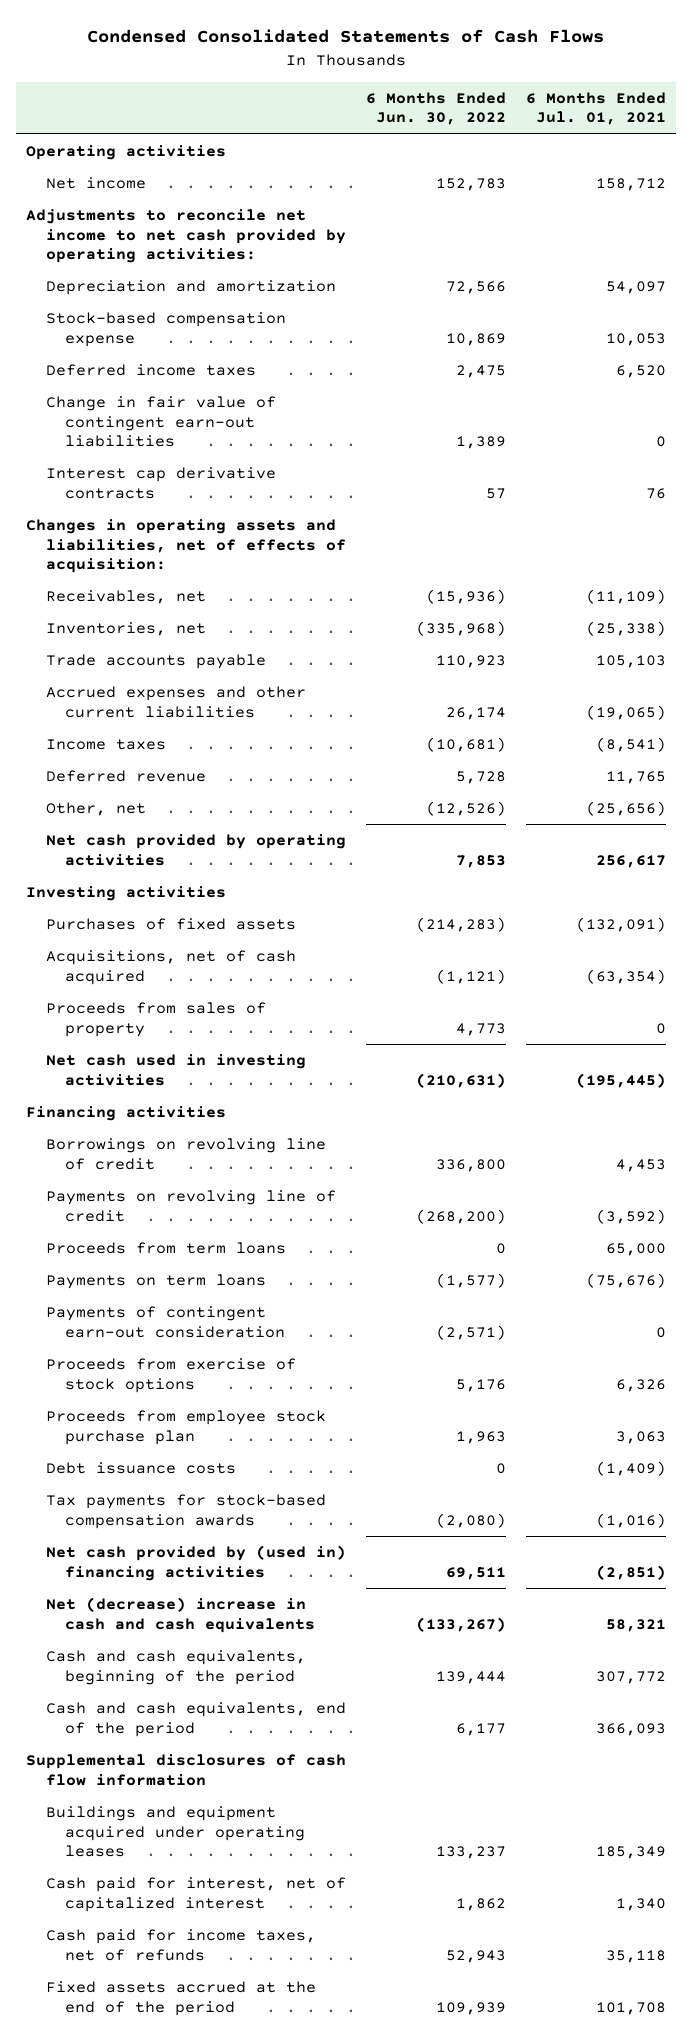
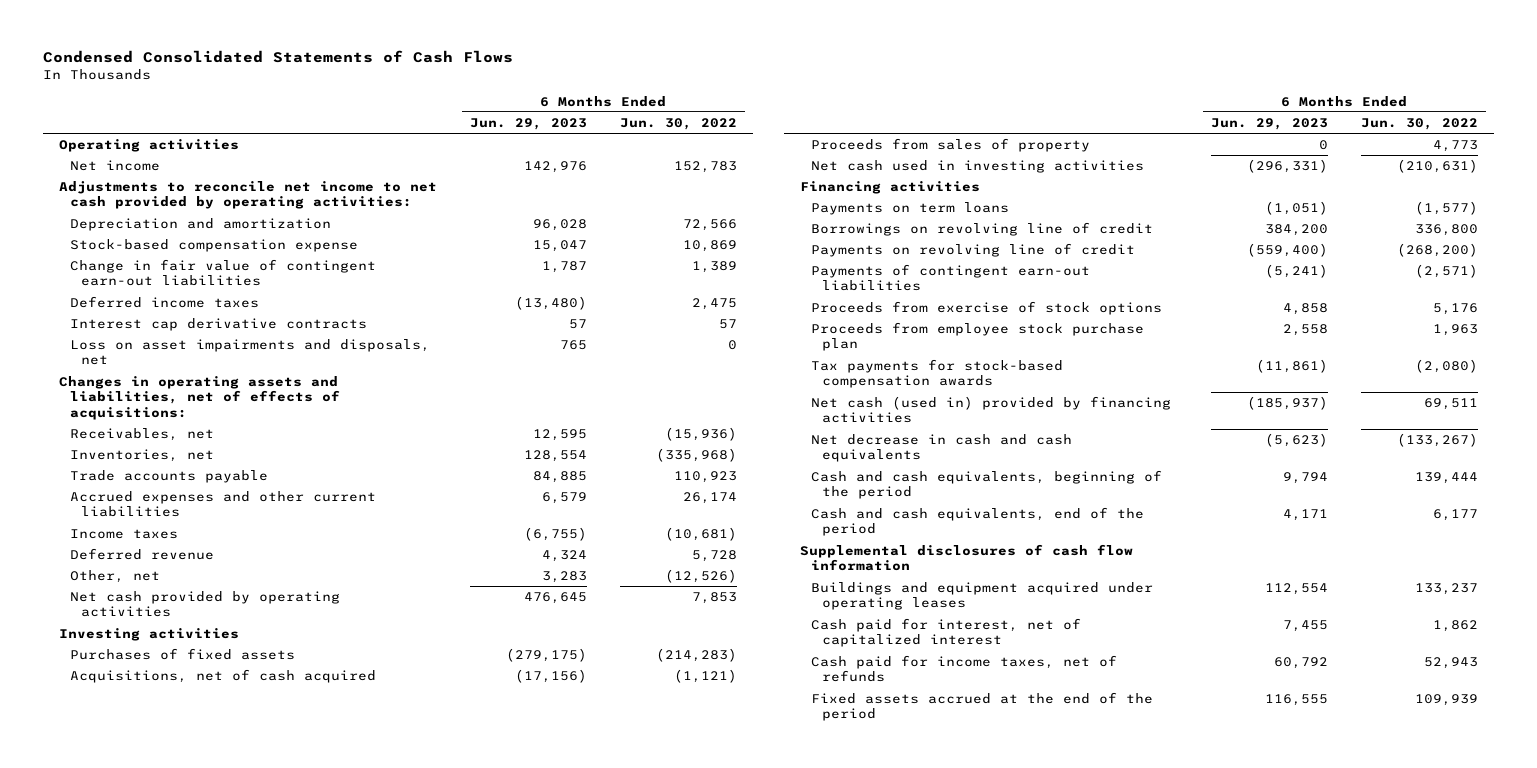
- | 6 Months Ended Jun. 30, 2022 | 6 Months Ended Jul. 01, 2021
+ | 6 Months Ended Jun. 29, 2023 | 6 Months Ended Jun. 30, 2022
moved down: Deferred income taxes | (13,480) | 2,475
- Changes in operating assets and liabilities, net of effects of acquisition:
+ Loss on asset impairments and disposals, net | 765 | 0
+ Changes in operating assets and liabilities, net of effects of acquisitions:
moved up: Payments on term loans | (1,051) | (1,577)
- Proceeds from term loans | 0 | 65,000
- Payments of contingent earn-out consideration | (2,571) | 0
+ Payments of contingent earn-out liabilities | (5,241) | (2,571)
- Debt issuance costs | 0 | (1,409)
- Net cash provided by (used in) financing activities | 69,511 | (2,851)
- Net (decrease) increase in cash and cash equivalents | (133,267) | 58,321
+ Net cash (used in) provided by financing activities | (185,937) | 69,511
+ Net decrease in cash and cash equivalents | (5,623) | (133,267)

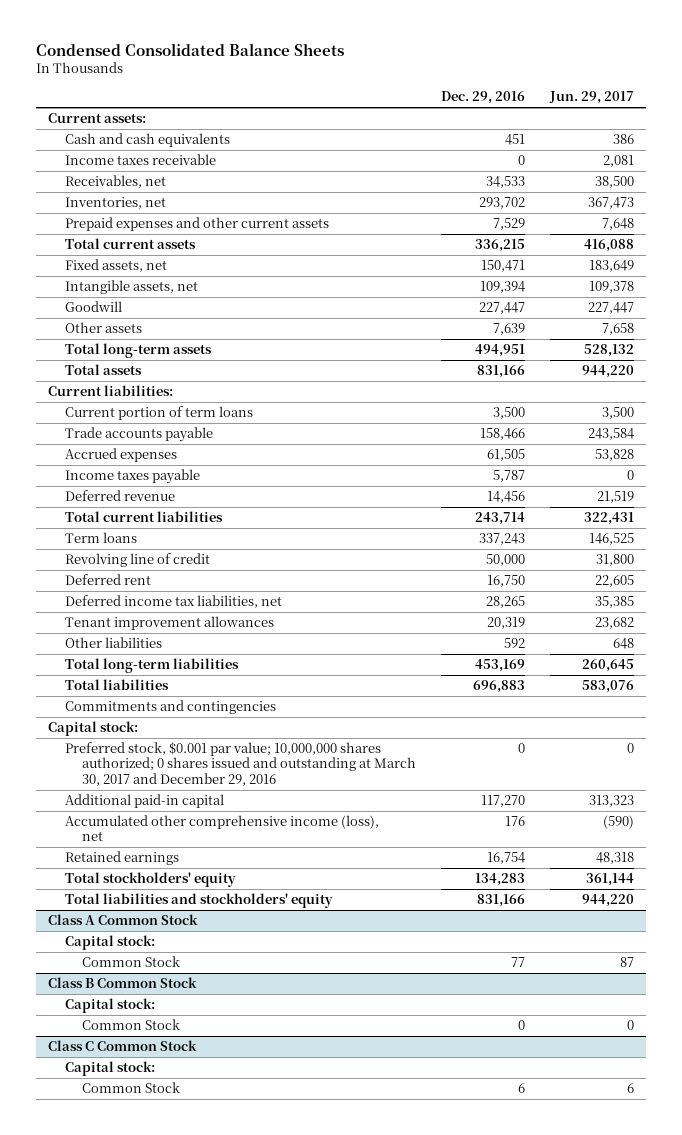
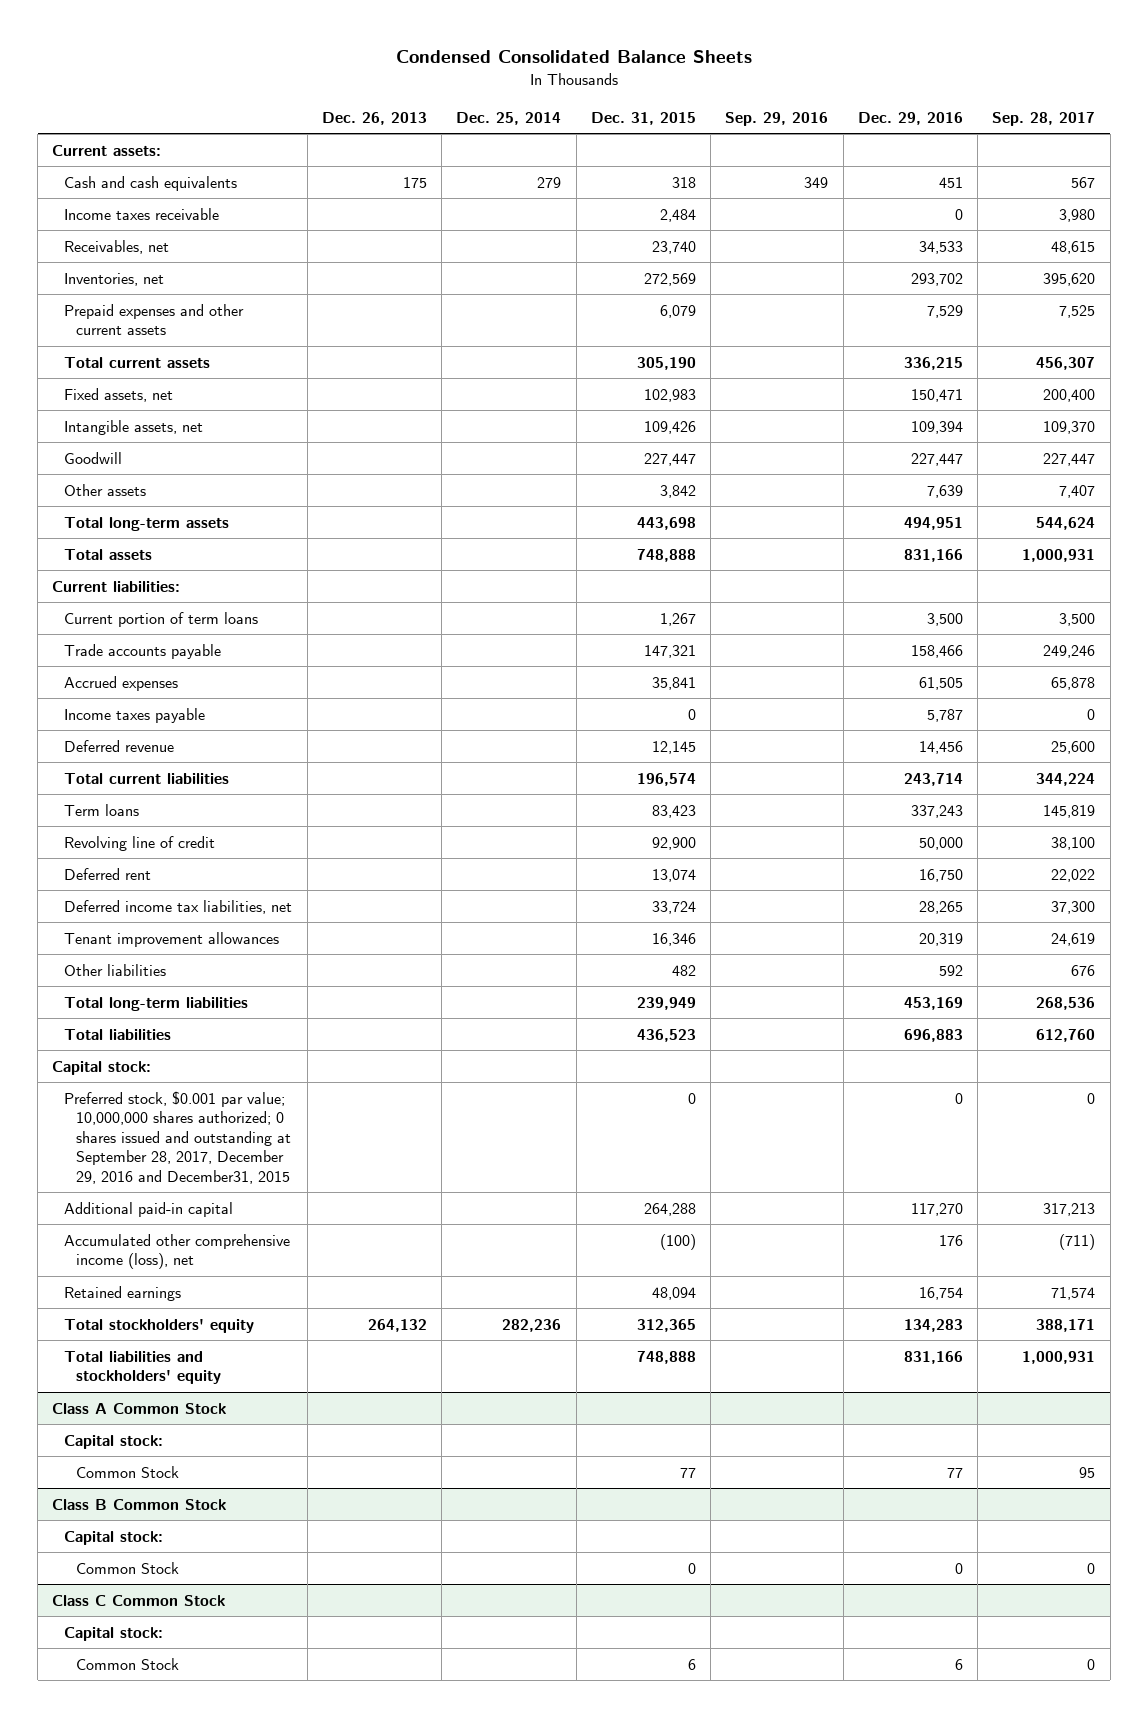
- | Dec. 29, 2016 | Jun. 29, 2017
+ | Dec. 26, 2013 | Dec. 25, 2014 | Dec. 31, 2015 | Sep. 29, 2016 | Dec. 29, 2016 | Sep. 28, 2017
- Commitments and contingencies
- Preferred stock, $0.001 par value; 10,000,000 shares authorized; 0 shares issued and outstanding at March 30, 2017 and December 29, 2016 | 0 | 0
+ Preferred stock, $0.001 par value; 10,000,000 shares authorized; 0 shares issued and outstanding at September 28, 2017, December 29, 2016 and December31, 2015 | | | 0 | | 0 | 0

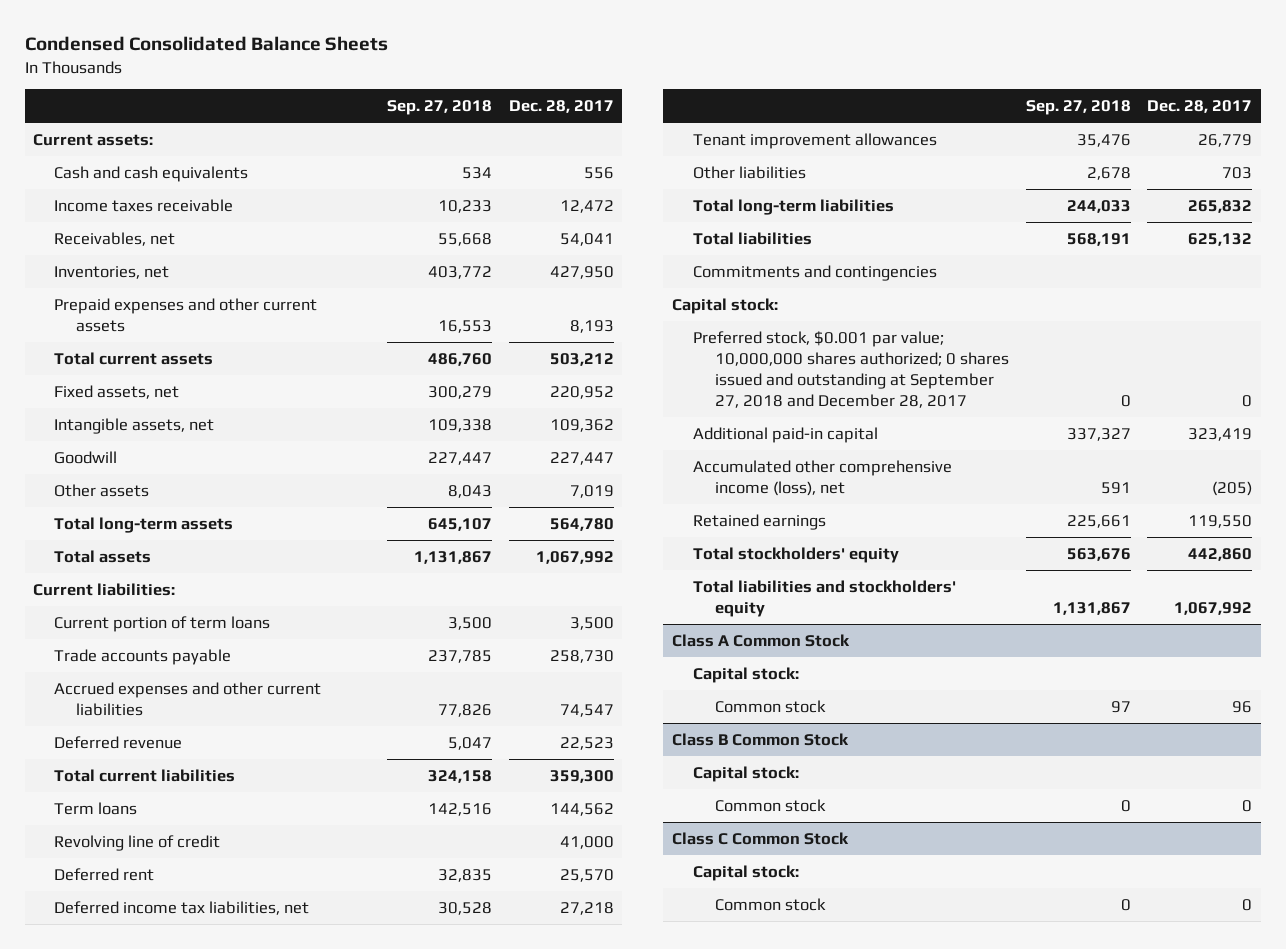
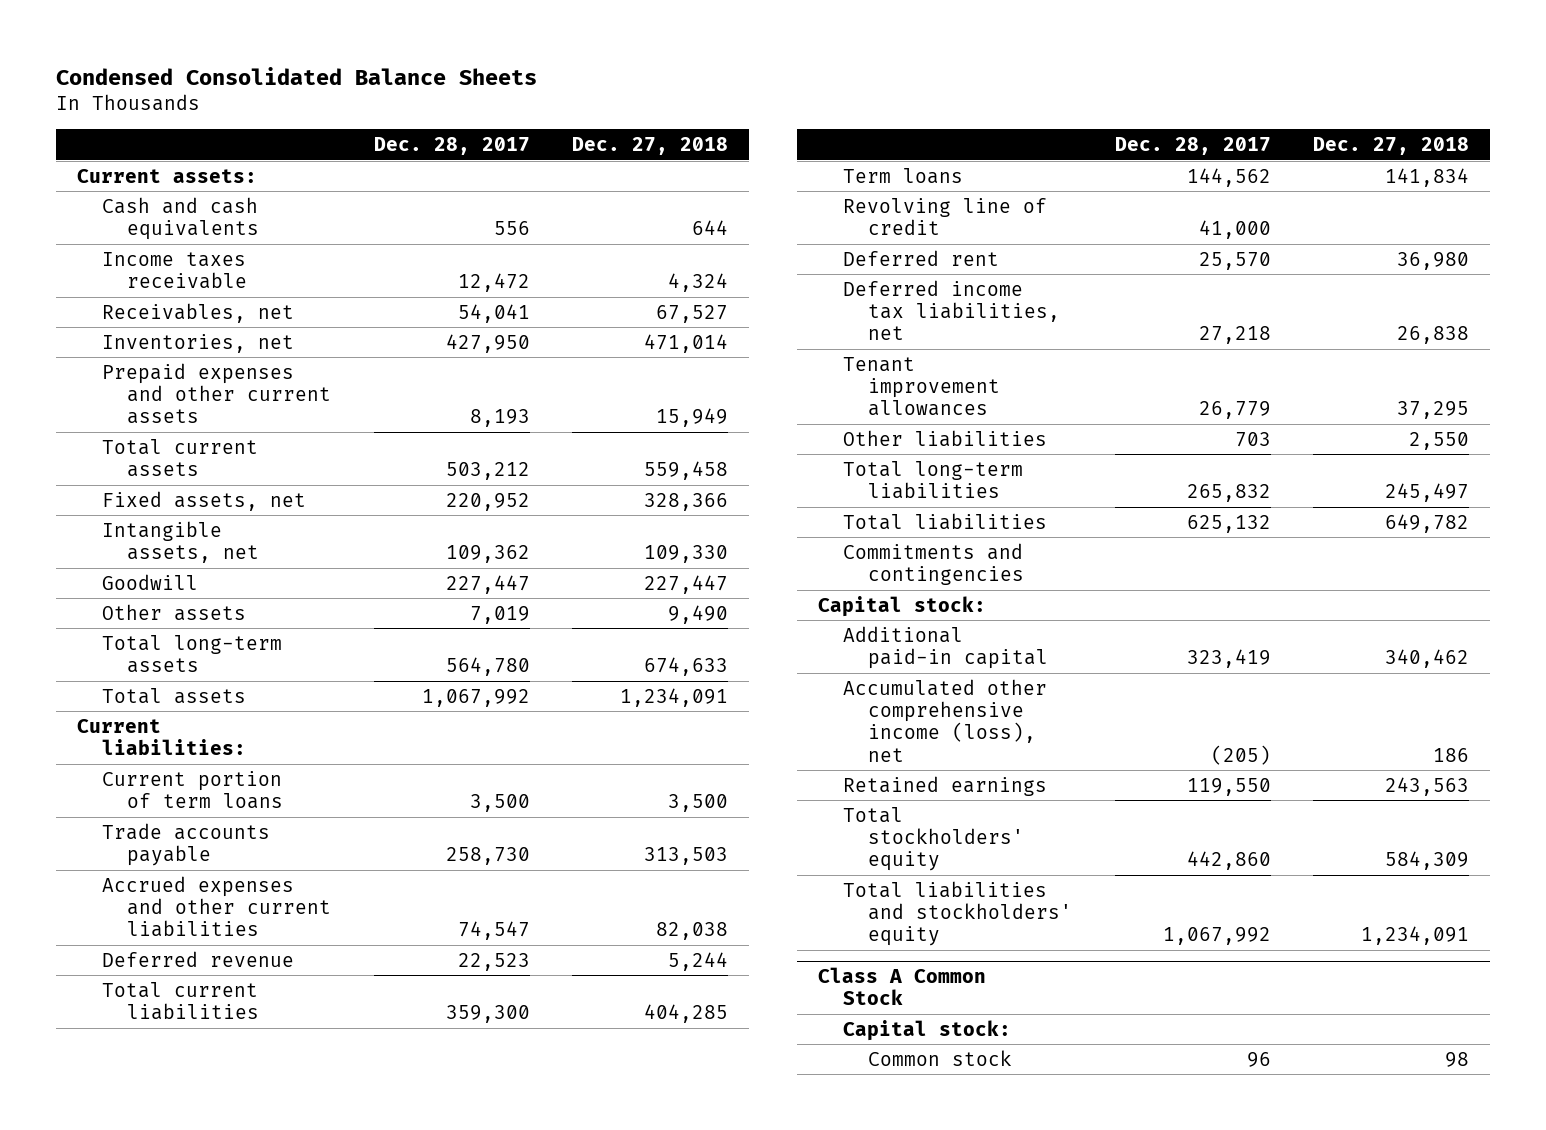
- | Sep. 27, 2018 | Dec. 28, 2017
+ | Dec. 28, 2017 | Dec. 27, 2018
- Preferred stock, $0.001 par value; 10,000,000 shares authorized; 0 shares issued and outstanding at September 27, 2018 and December 28, 2017 | 0 | 0
- Class B Common Stock
- Capital stock:
- Common stock | 0 | 0
- Class C Common Stock
- Capital stock:
- Common stock | 0 | 0

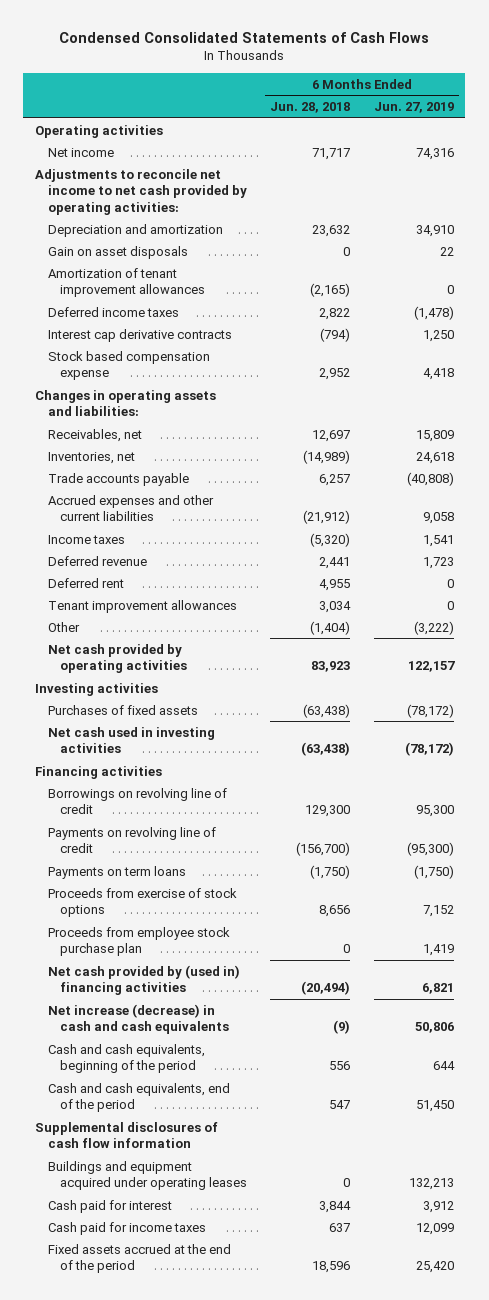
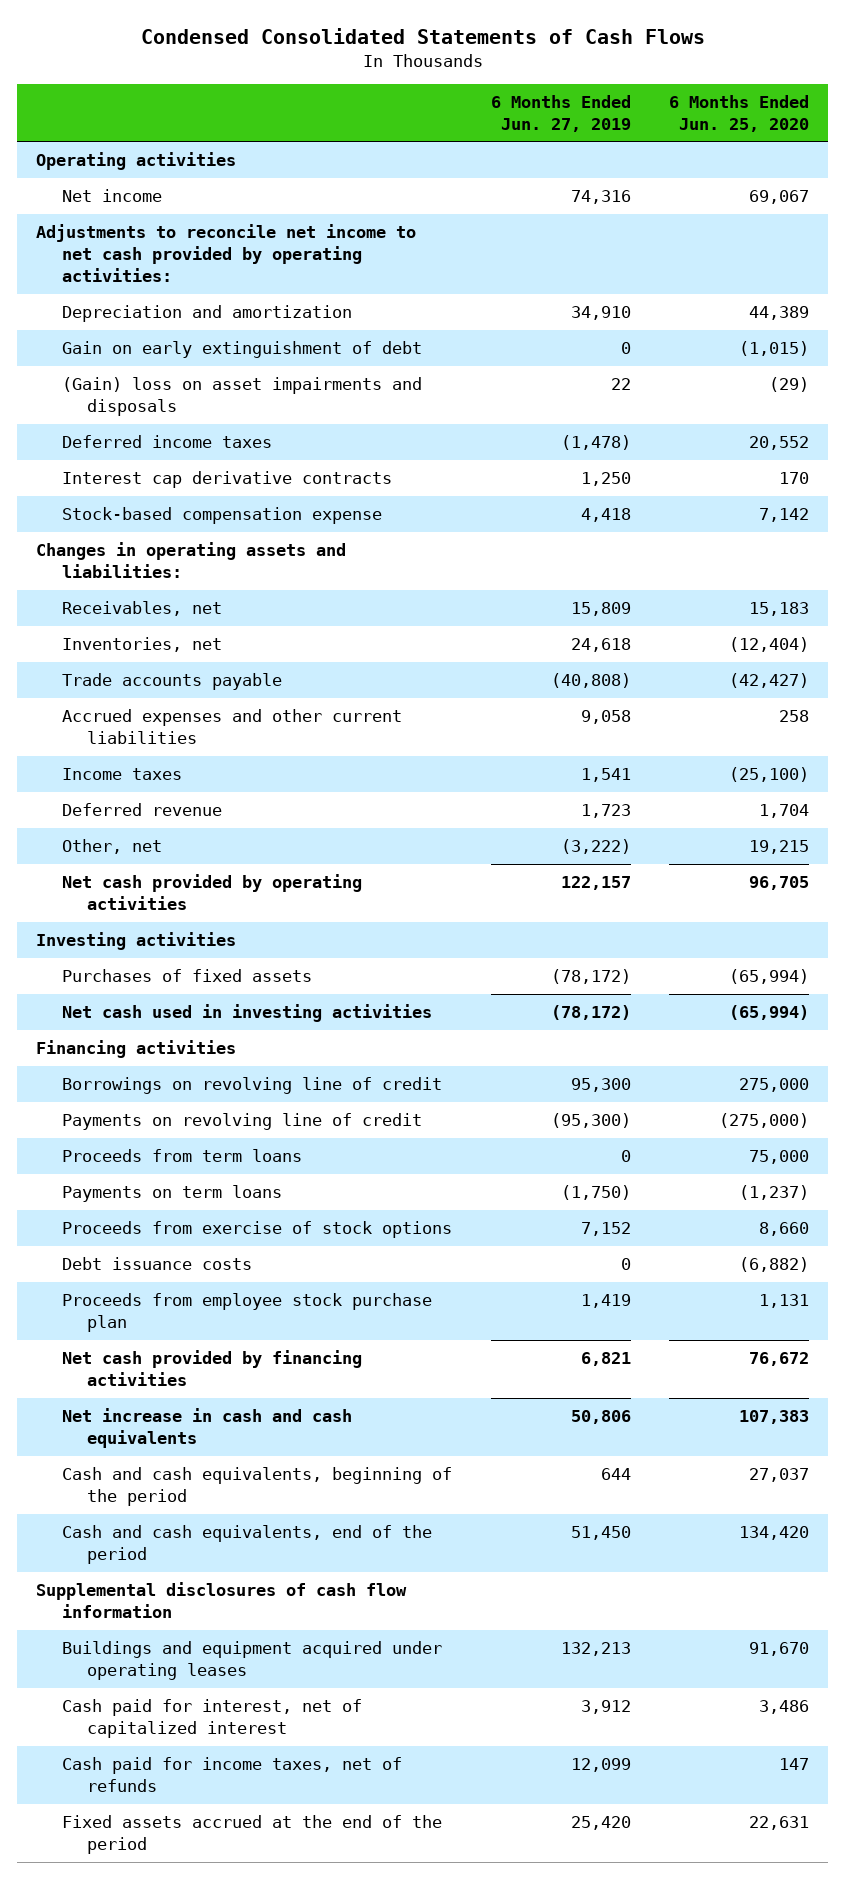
- | 6 Months Ended Jun. 28, 2018 | 6 Months Ended Jun. 27, 2019
+ | 6 Months Ended Jun. 27, 2019 | 6 Months Ended Jun. 25, 2020
- Gain on asset disposals | 0 | 22
- Amortization of tenant improvement allowances | (2,165) | 0
+ Gain on early extinguishment of debt | 0 | (1,015)
+ (Gain) loss on asset impairments and disposals | 22 | (29)
- Stock based compensation expense | 2,952 | 4,418
+ Stock-based compensation expense | 4,418 | 7,142
- Deferred rent | 4,955 | 0
- Tenant improvement allowances | 3,034 | 0
- Other | (1,404) | (3,222)
+ Other, net | (3,222) | 19,215
+ Proceeds from term loans | 0 | 75,000
+ Debt issuance costs | 0 | (6,882)
- Net cash provided by (used in) financing activities | (20,494) | 6,821
- Net increase (decrease) in cash and cash equivalents | (9) | 50,806
+ Net cash provided by financing activities | 6,821 | 76,672
+ Net increase in cash and cash equivalents | 50,806 | 107,383
- Cash paid for interest | 3,844 | 3,912
- Cash paid for income taxes | 637 | 12,099
+ Cash paid for interest, net of capitalized interest | 3,912 | 3,486
+ Cash paid for income taxes, net of refunds | 12,099 | 147

